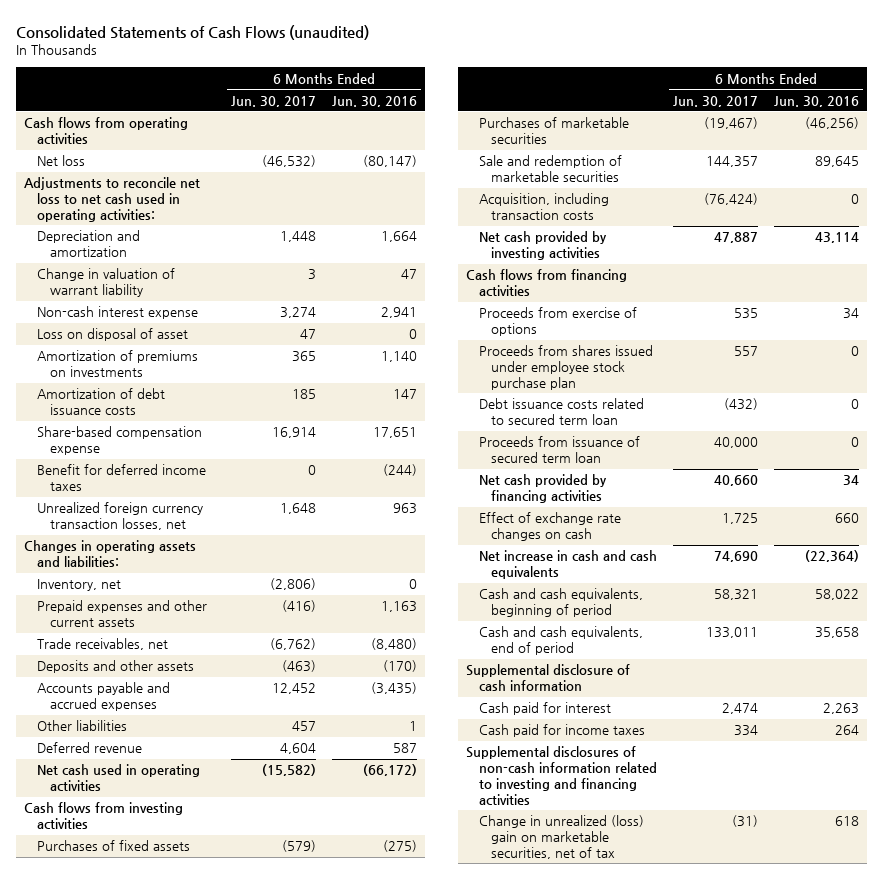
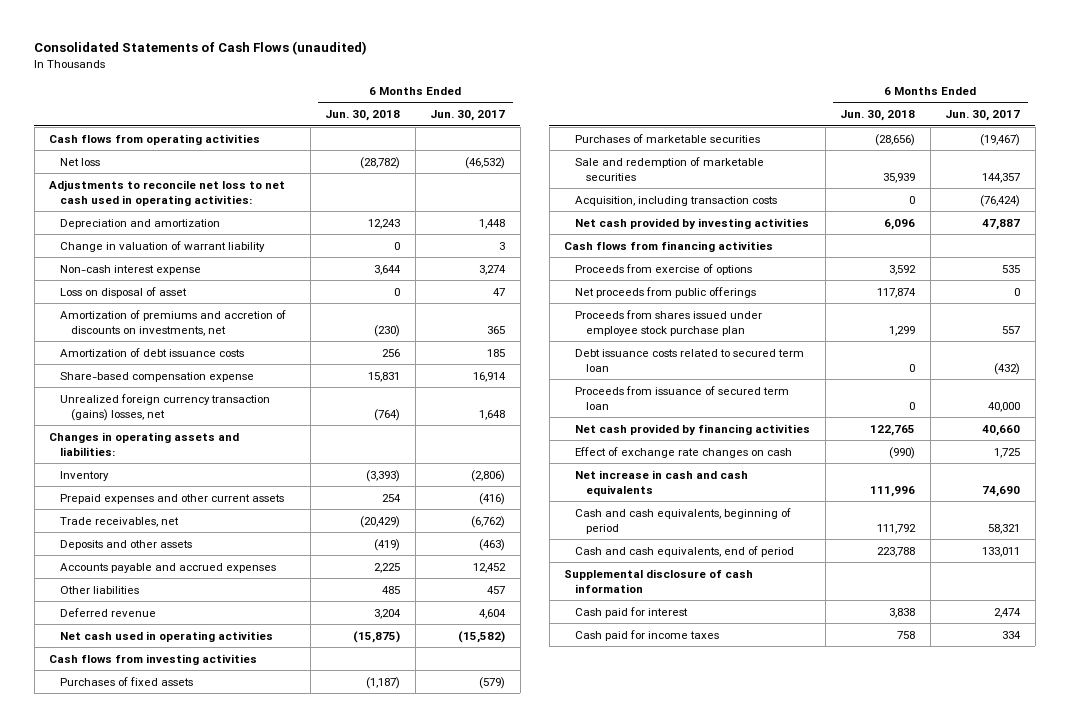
- | 6 Months Ended Jun. 30, 2017 | 6 Months Ended Jun. 30, 2016
+ | 6 Months Ended Jun. 30, 2018 | 6 Months Ended Jun. 30, 2017
- Amortization of premiums on investments | 365 | 1,140
+ Amortization of premiums and accretion of discounts on investments, net | (230) | 365
- Benefit for deferred income taxes | 0 | (244)
- Unrealized foreign currency transaction losses, net | 1,648 | 963
+ Unrealized foreign currency transaction (gains) losses, net | (764) | 1,648
- Inventory, net | (2,806) | 0
+ Inventory | (3,393) | (2,806)
+ Net proceeds from public offerings | 117,874 | 0
- Supplemental disclosures of non-cash information related to investing and financing activities
- Change in unrealized (loss) gain on marketable securities, net of tax | (31) | 618

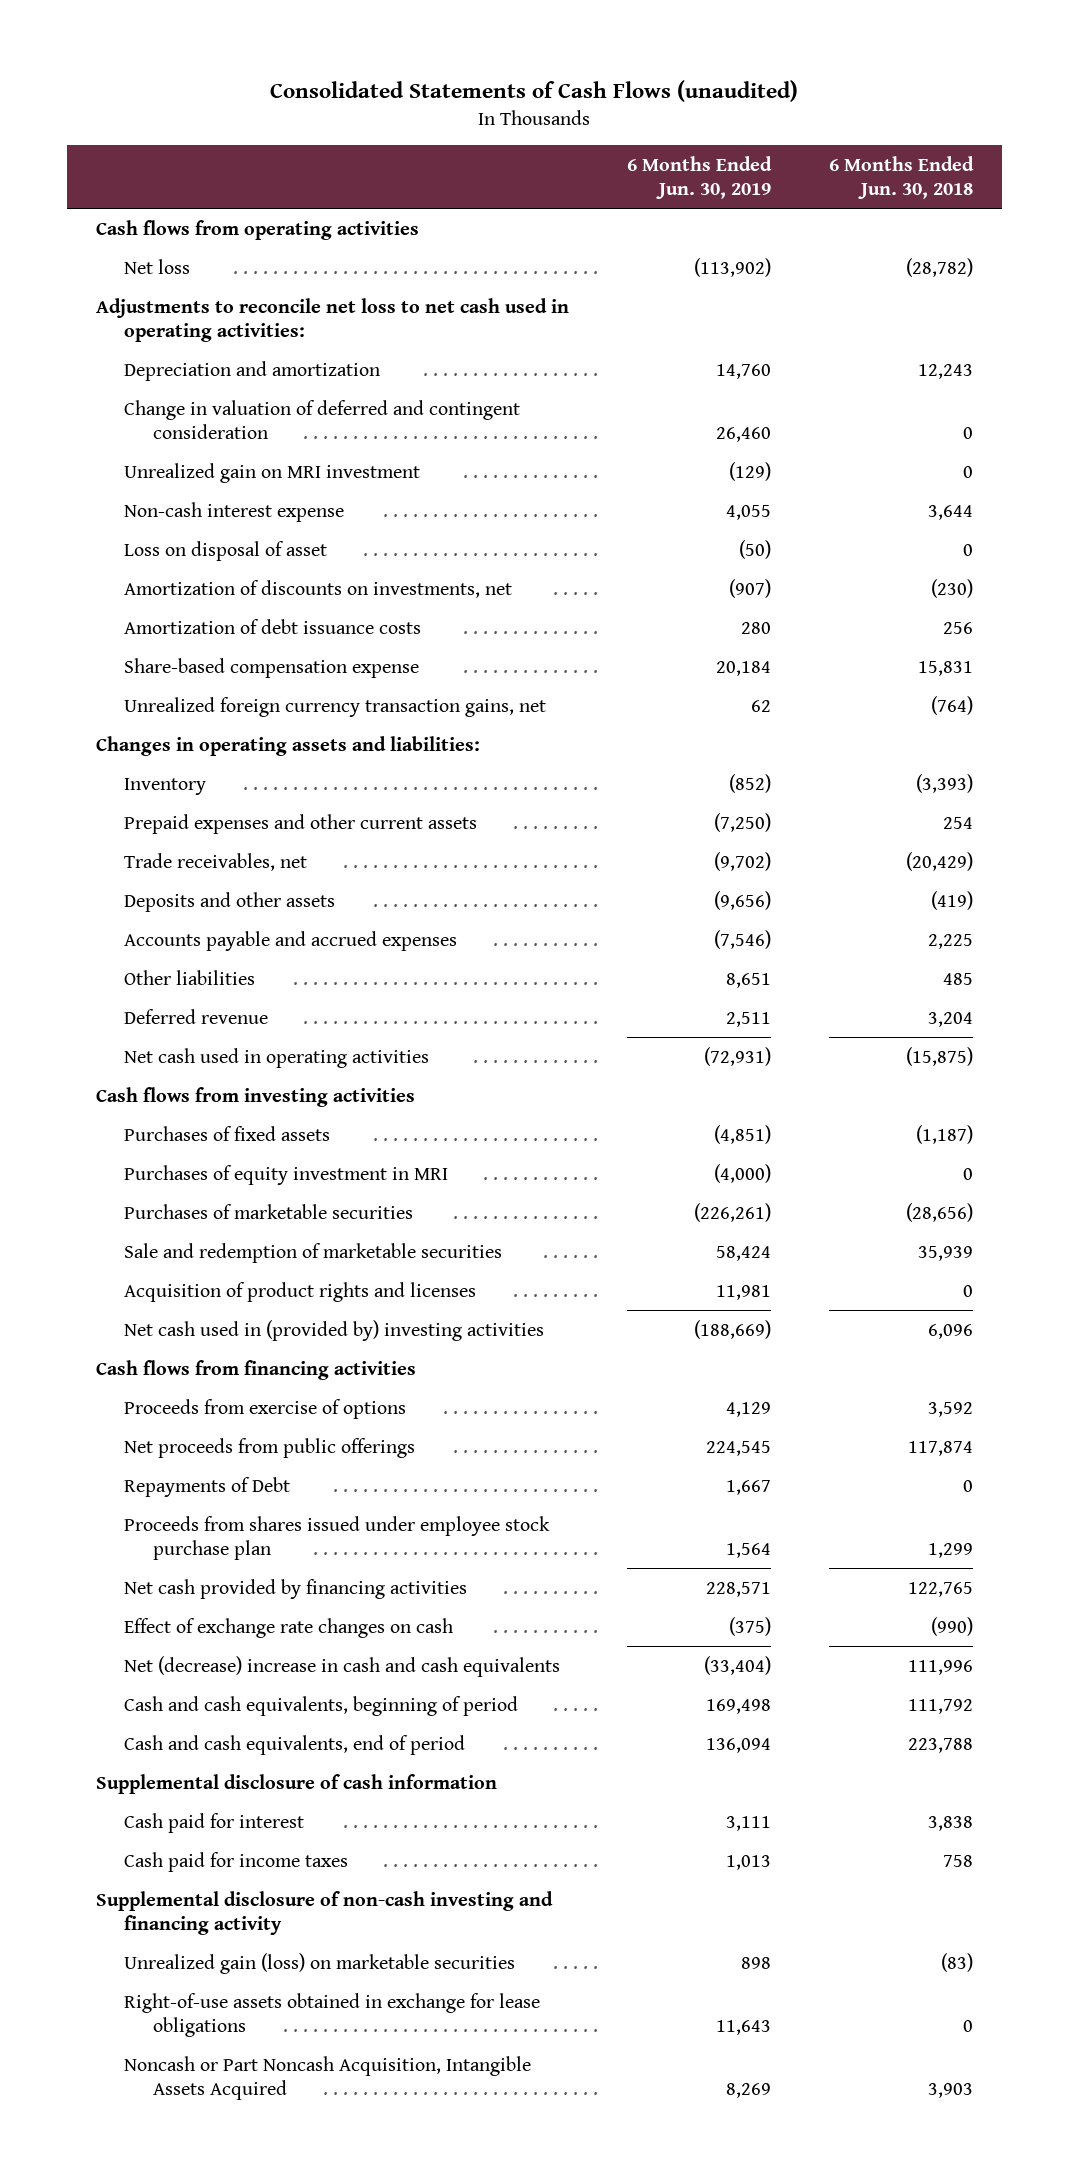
- | 6 Months Ended Jun. 30, 2018 | 6 Months Ended Jun. 30, 2017
+ | 6 Months Ended Jun. 30, 2019 | 6 Months Ended Jun. 30, 2018
- Change in valuation of warrant liability | 0 | 3
+ Change in valuation of deferred and contingent consideration | 26,460 | 0
+ Unrealized gain on MRI investment | (129) | 0
- Amortization of premiums and accretion of discounts on investments, net | (230) | 365
+ Amortization of discounts on investments, net | (907) | (230)
- Unrealized foreign currency transaction (gains) losses, net | (764) | 1,648
+ Unrealized foreign currency transaction gains, net | 62 | (764)
+ Purchases of equity investment in MRI | (4,000) | 0
- Acquisition, including transaction costs | 0 | (76,424)
- Net cash provided by investing activities | 6,096 | 47,887
+ Acquisition of product rights and licenses | 11,981 | 0
+ Net cash used in (provided by) investing activities | (188,669) | 6,096
+ Repayments of Debt | 1,667 | 0
- Debt issuance costs related to secured term loan | 0 | (432)
- Proceeds from issuance of secured term loan | 0 | 40,000
- Net increase in cash and cash equivalents | 111,996 | 74,690
+ Net (decrease) increase in cash and cash equivalents | (33,404) | 111,996
+ Supplemental disclosure of non-cash investing and financing activity
+ Unrealized gain (loss) on marketable securities | 898 | (83)
+ Right-of-use assets obtained in exchange for lease obligations | 11,643 | 0
+ Noncash or Part Noncash Acquisition, Intangible Assets Acquired | 8,269 | 3,903

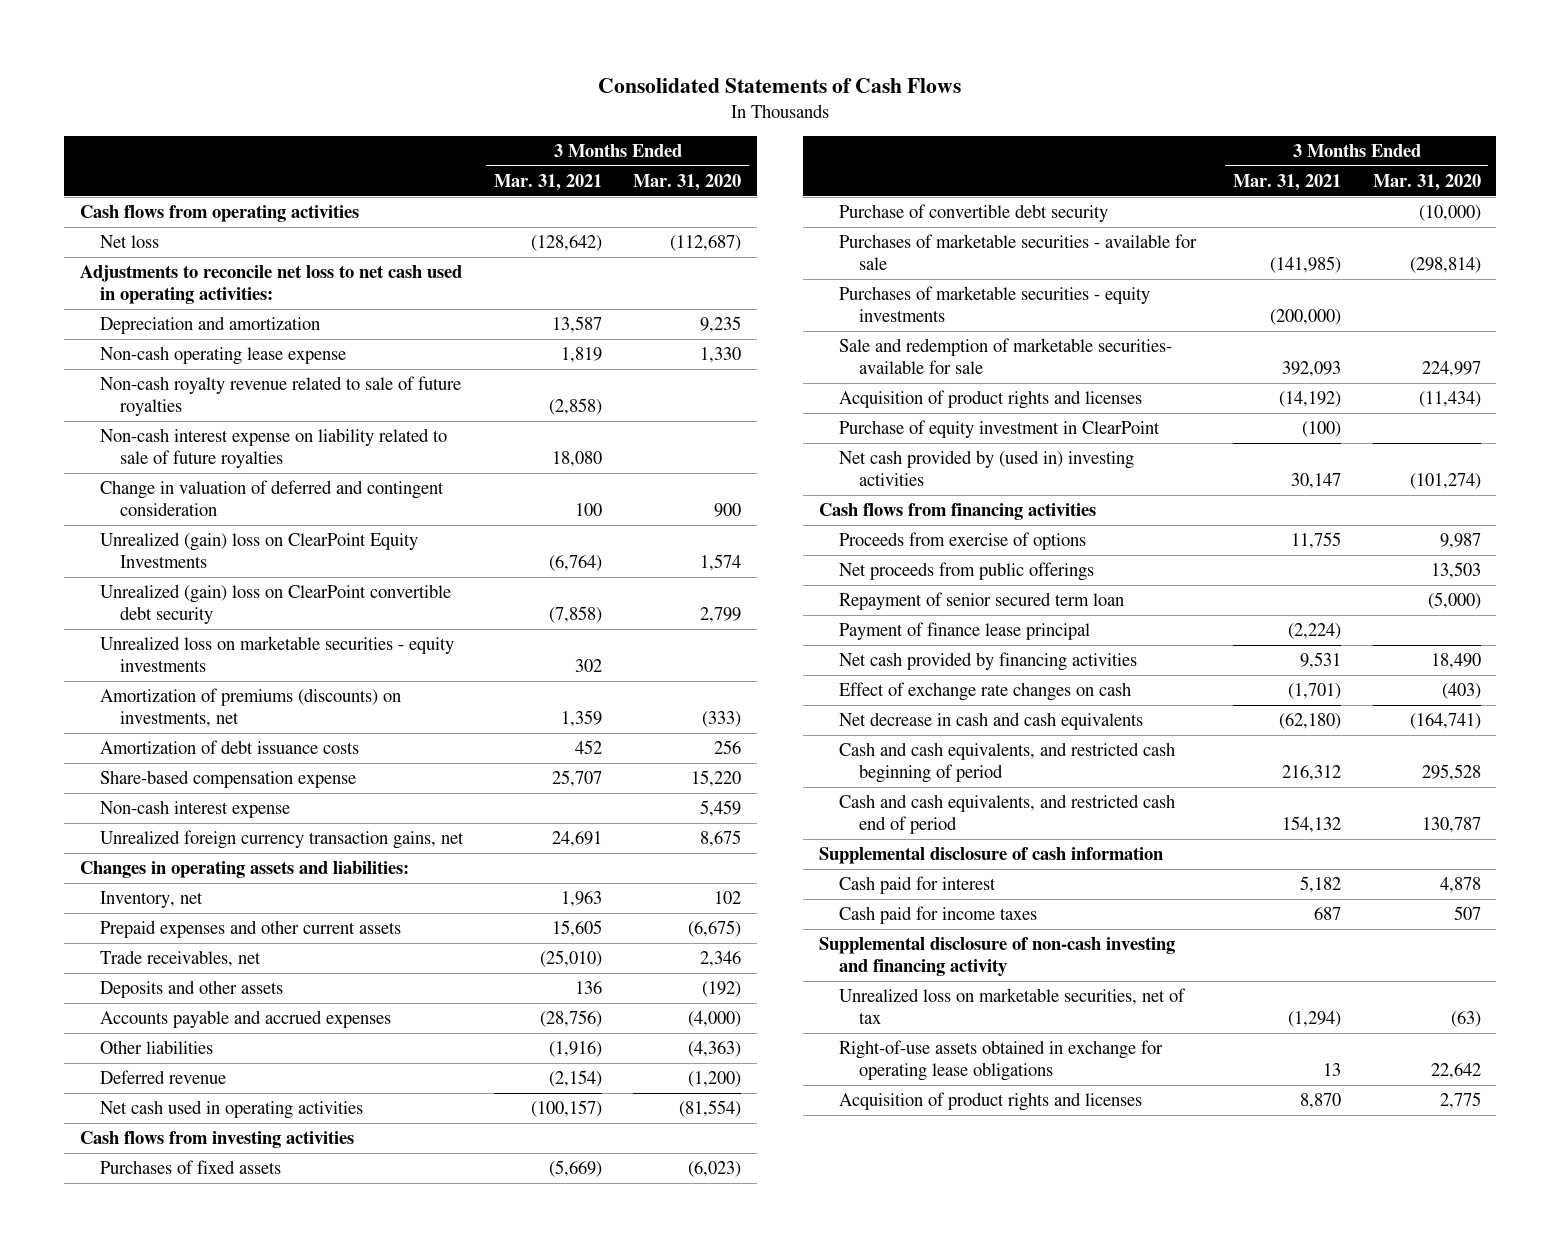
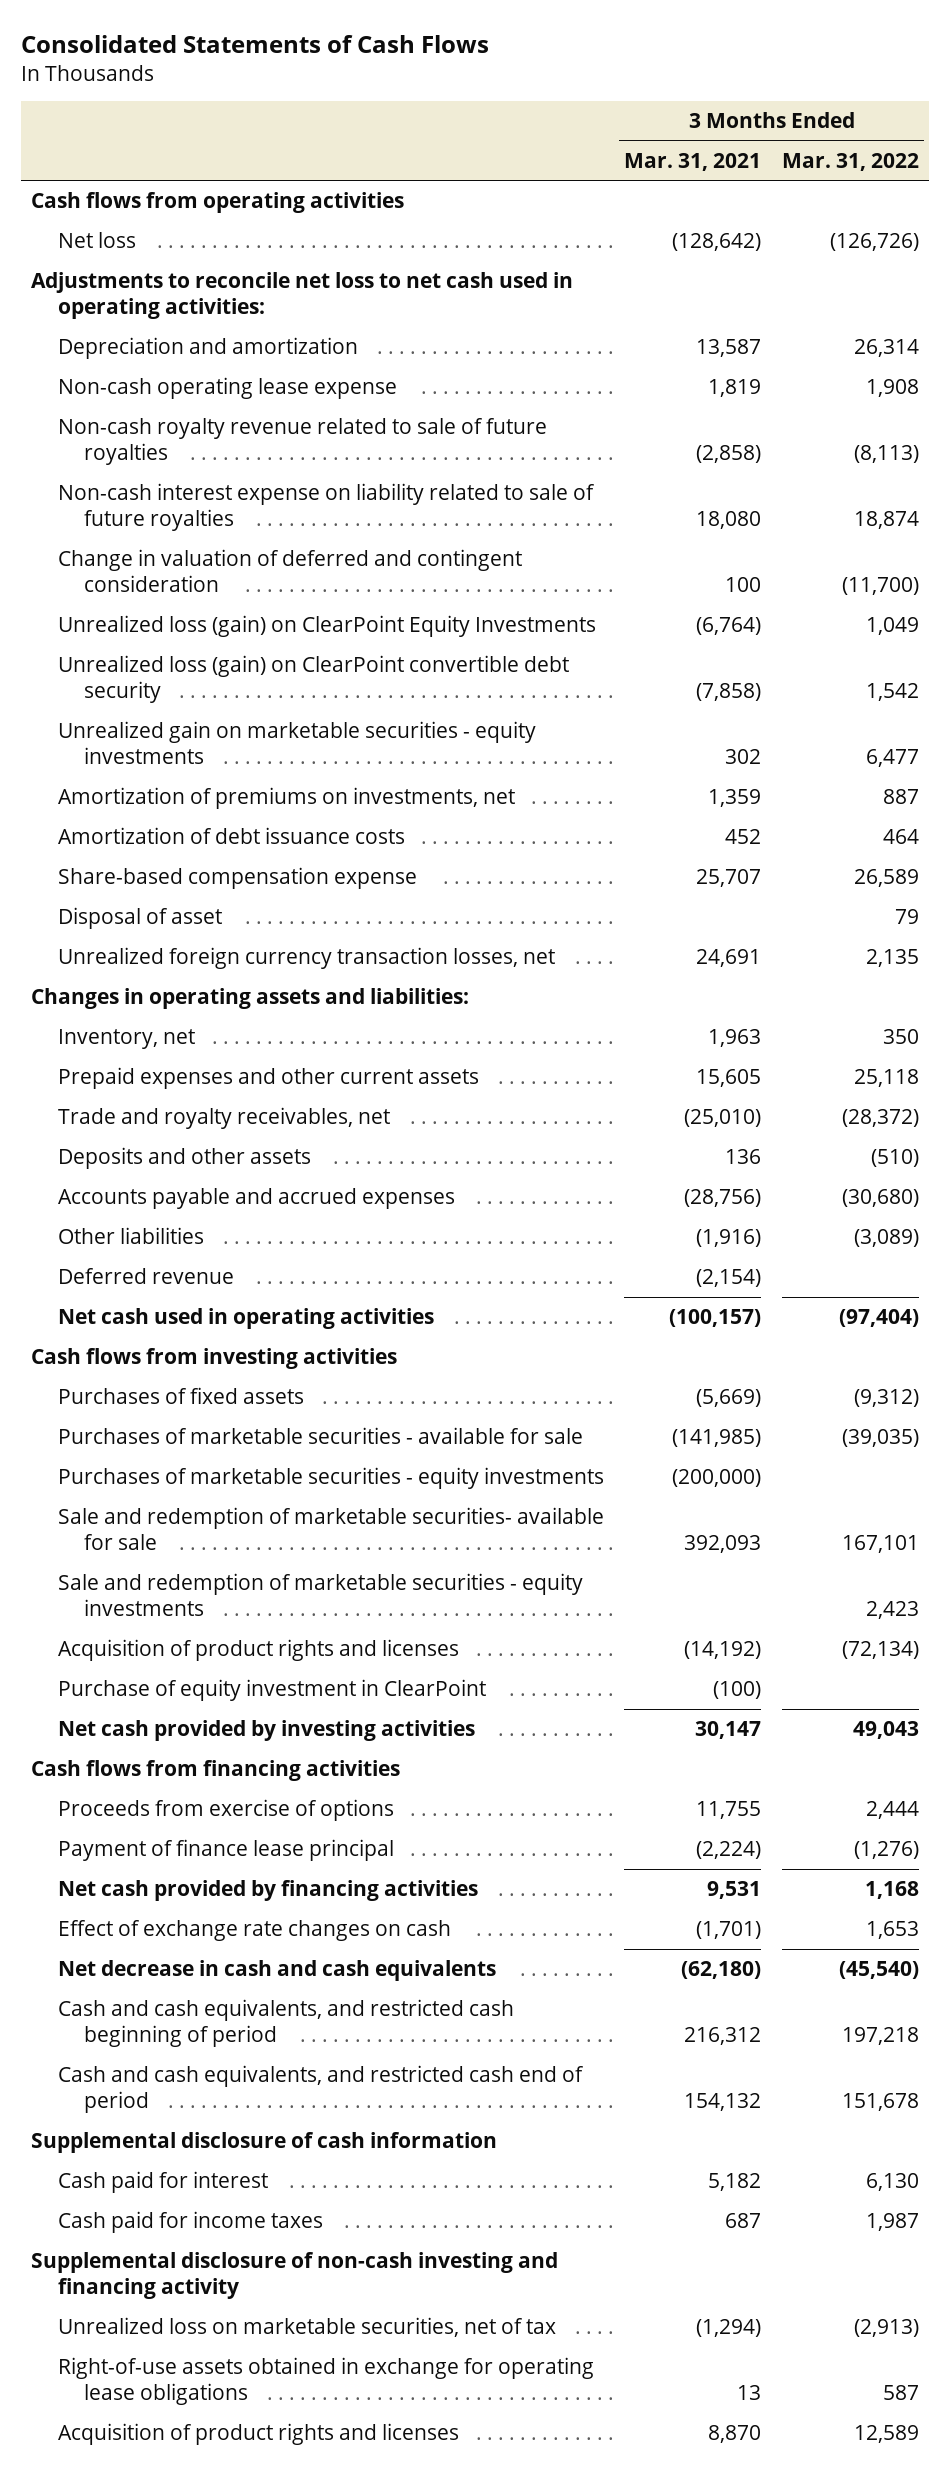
- | 3 Months Ended Mar. 31, 2021 | 3 Months Ended Mar. 31, 2020
+ | 3 Months Ended Mar. 31, 2021 | 3 Months Ended Mar. 31, 2022
- Unrealized (gain) loss on ClearPoint Equity Investments | (6,764) | 1,574
- Unrealized (gain) loss on ClearPoint convertible debt security | (7,858) | 2,799
- Unrealized loss on marketable securities - equity investments | 302 |
- Amortization of premiums (discounts) on investments, net | 1,359 | (333)
+ Unrealized loss (gain) on ClearPoint Equity Investments | (6,764) | 1,049
+ Unrealized loss (gain) on ClearPoint convertible debt security | (7,858) | 1,542
+ Unrealized gain on marketable securities - equity investments | 302 | 6,477
+ Amortization of premiums on investments, net | 1,359 | 887
- Non-cash interest expense | | 5,459
- Unrealized foreign currency transaction gains, net | 24,691 | 8,675
+ Disposal of asset | | 79
+ Unrealized foreign currency transaction losses, net | 24,691 | 2,135
- Trade receivables, net | (25,010) | 2,346
+ Trade and royalty receivables, net | (25,010) | (28,372)
- Purchase of convertible debt security | | (10,000)
+ Sale and redemption of marketable securities - equity investments | | 2,423
- Net cash provided by (used in) investing activities | 30,147 | (101,274)
+ Net cash provided by investing activities | 30,147 | 49,043
- Net proceeds from public offerings | | 13,503
- Repayment of senior secured term loan | | (5,000)

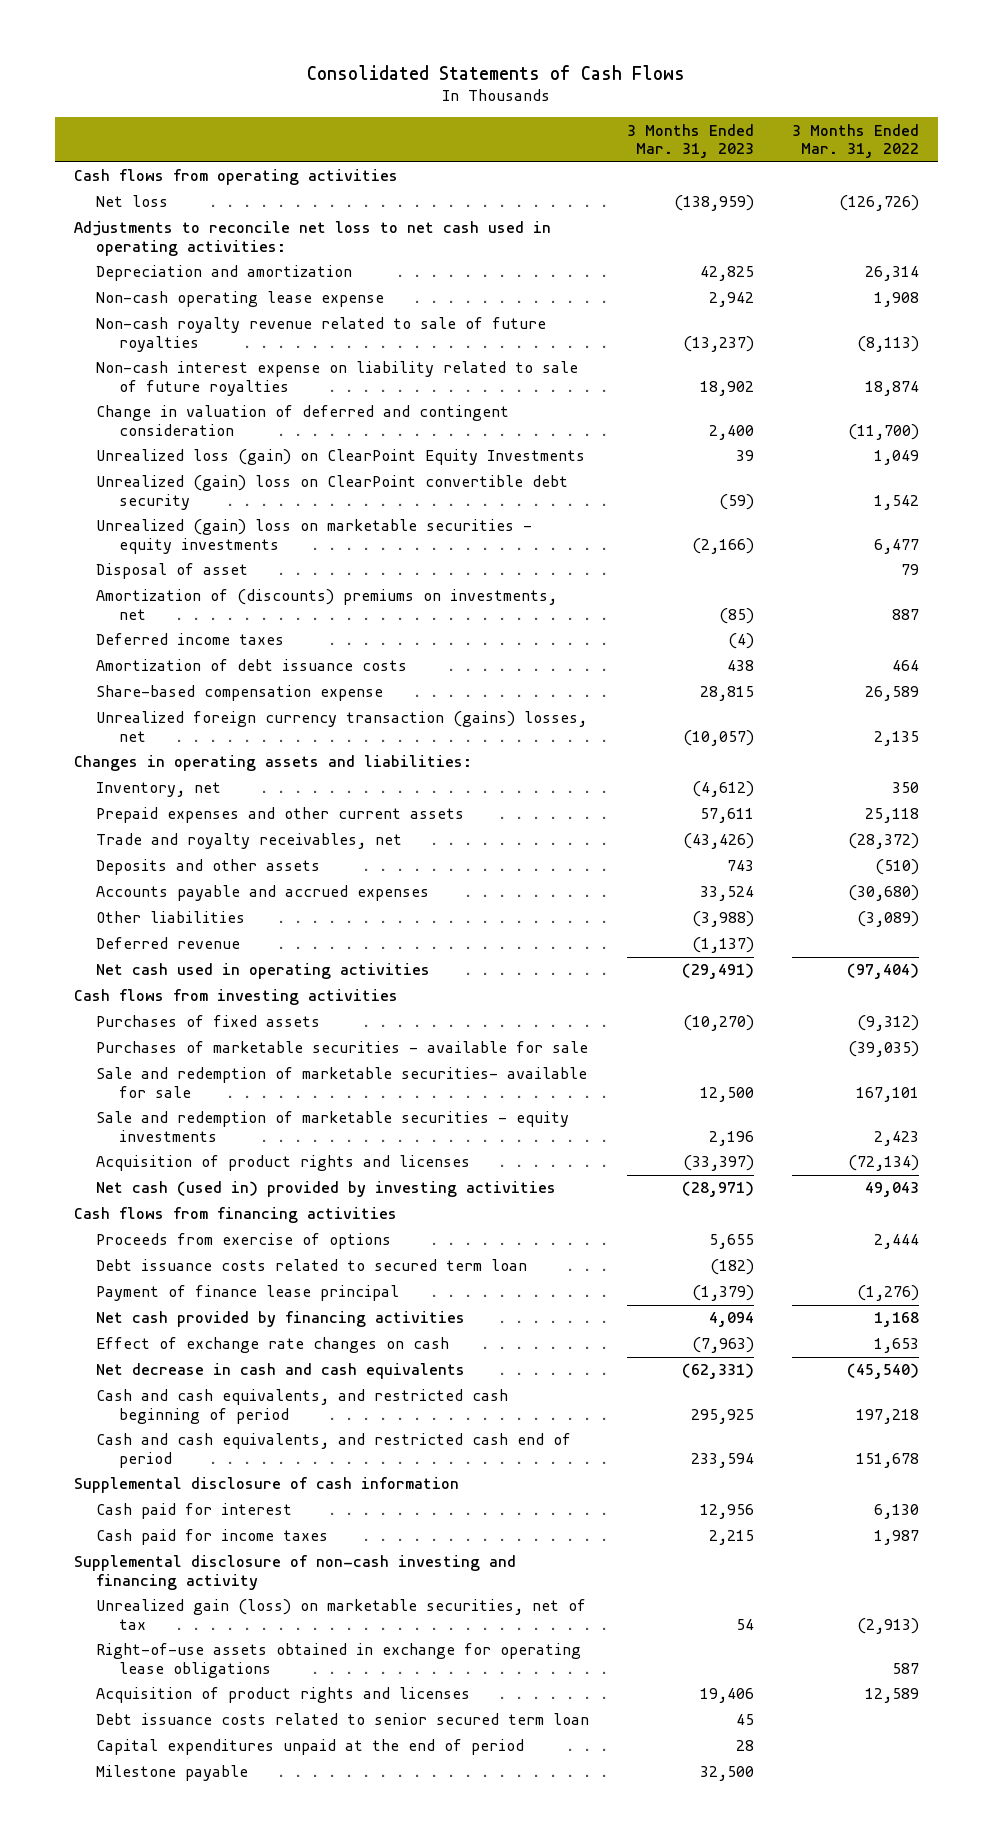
- | 3 Months Ended Mar. 31, 2021 | 3 Months Ended Mar. 31, 2022
+ | 3 Months Ended Mar. 31, 2023 | 3 Months Ended Mar. 31, 2022
- Unrealized loss (gain) on ClearPoint convertible debt security | (7,858) | 1,542
- Unrealized gain on marketable securities - equity investments | 302 | 6,477
- Amortization of premiums on investments, net | 1,359 | 887
+ Unrealized (gain) loss on ClearPoint convertible debt security | (59) | 1,542
+ Unrealized (gain) loss on marketable securities - equity investments | (2,166) | 6,477
moved up: Disposal of asset | | 79
+ Amortization of (discounts) premiums on investments, net | (85) | 887
+ Deferred income taxes | (4) |
- Unrealized foreign currency transaction losses, net | 24,691 | 2,135
+ Unrealized foreign currency transaction (gains) losses, net | (10,057) | 2,135
- Purchases of marketable securities - equity investments | (200,000) |
- Purchase of equity investment in ClearPoint | (100) |
- Net cash provided by investing activities | 30,147 | 49,043
+ Net cash (used in) provided by investing activities | (28,971) | 49,043
+ Debt issuance costs related to secured term loan | (182) |
- Unrealized loss on marketable securities, net of tax | (1,294) | (2,913)
+ Unrealized gain (loss) on marketable securities, net of tax | 54 | (2,913)
+ Debt issuance costs related to senior secured term loan | 45 |
+ Capital expenditures unpaid at the end of period | 28 |
+ Milestone payable | 32,500 |

